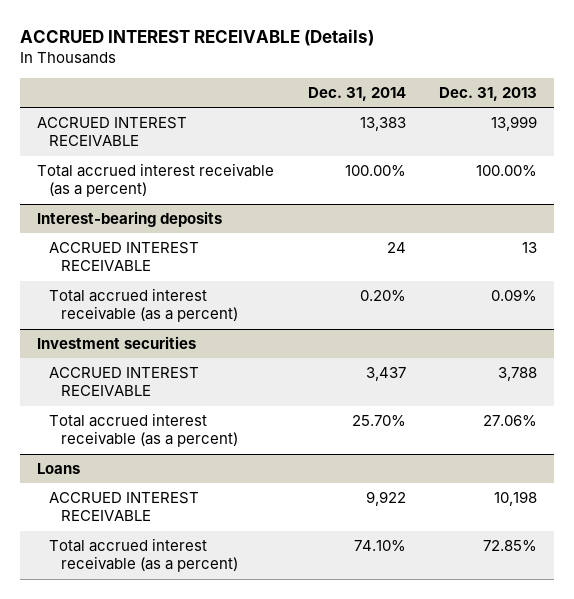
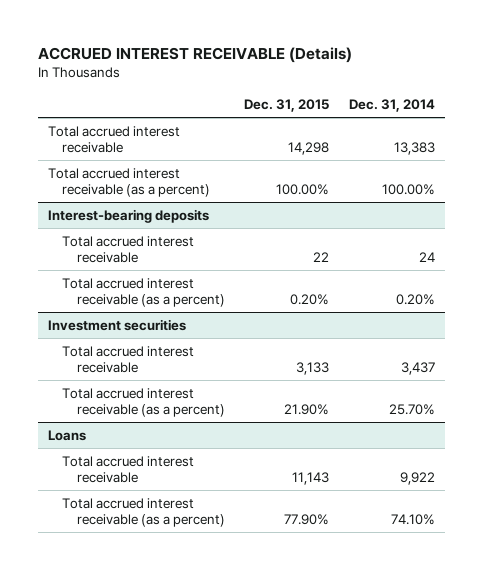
- | Dec. 31, 2014 | Dec. 31, 2013
+ | Dec. 31, 2015 | Dec. 31, 2014
- ACCRUED INTEREST RECEIVABLE | 13,383 | 13,999
+ Total accrued interest receivable | 14,298 | 13,383
@ Interest-bearing deposits
- ACCRUED INTEREST RECEIVABLE | 24 | 13
+ Total accrued interest receivable | 22 | 24
@ Investment securities
- ACCRUED INTEREST RECEIVABLE | 3,437 | 3,788
+ Total accrued interest receivable | 3,133 | 3,437
@ Loans
- ACCRUED INTEREST RECEIVABLE | 9,922 | 10,198
+ Total accrued interest receivable | 11,143 | 9,922

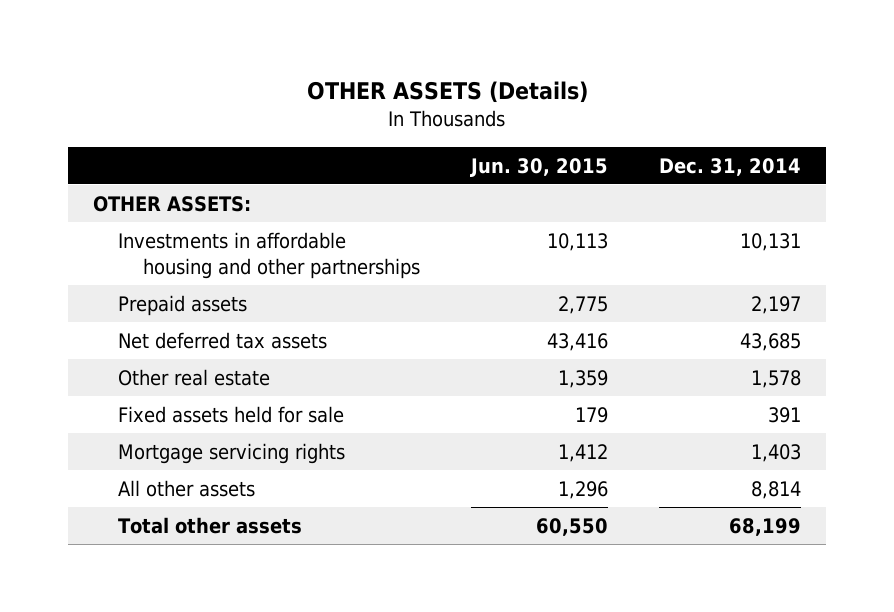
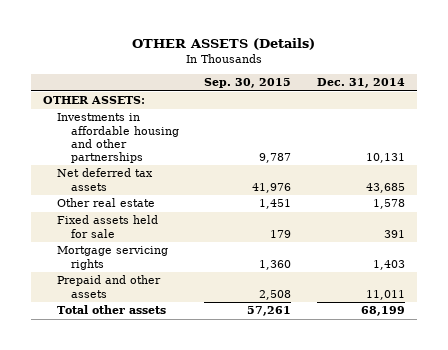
- | Jun. 30, 2015 | Dec. 31, 2014
+ | Sep. 30, 2015 | Dec. 31, 2014
- Prepaid assets | 2,775 | 2,197
- All other assets | 1,296 | 8,814
+ Prepaid and other assets | 2,508 | 11,011

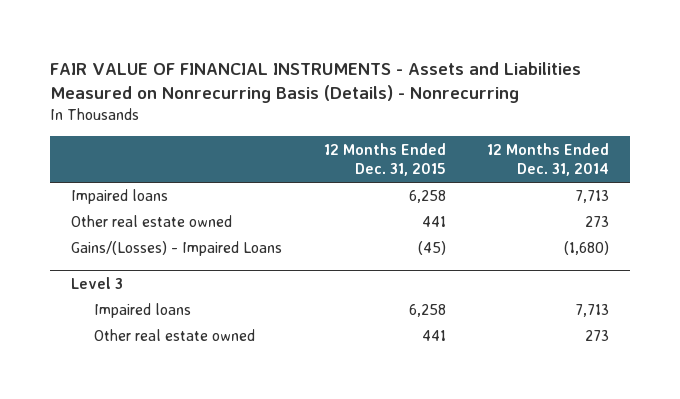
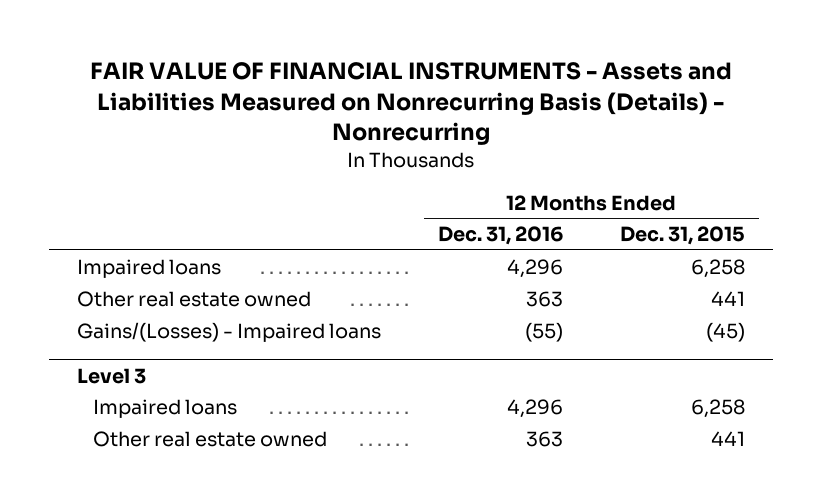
- | 12 Months Ended Dec. 31, 2015 | 12 Months Ended Dec. 31, 2014
+ | 12 Months Ended Dec. 31, 2016 | 12 Months Ended Dec. 31, 2015
- Gains/(Losses) - Impaired Loans | (45) | (1,680)
+ Gains/(Losses) - Impaired loans | (55) | (45)

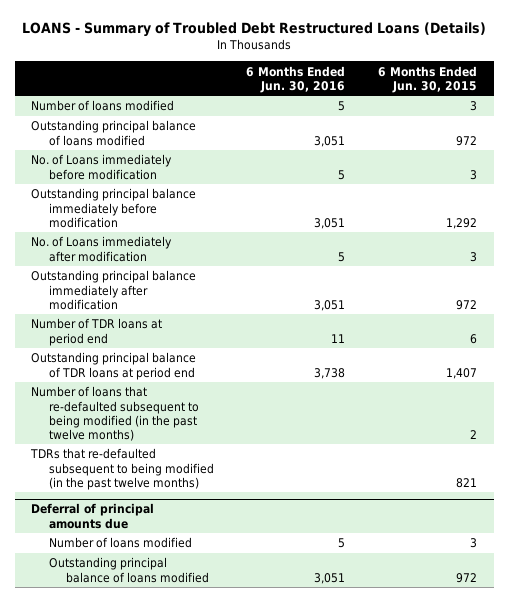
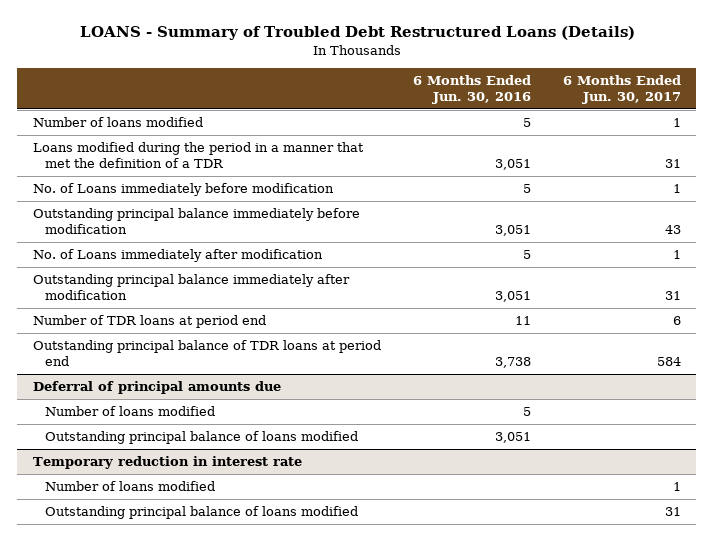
- | 6 Months Ended Jun. 30, 2016 | 6 Months Ended Jun. 30, 2015
+ | 6 Months Ended Jun. 30, 2016 | 6 Months Ended Jun. 30, 2017
- Outstanding principal balance of loans modified | 3,051 | 972
+ Loans modified during the period in a manner that met the definition of a TDR | 3,051 | 31
- Number of loans that re-defaulted subsequent to being modified (in the past twelve months) | | 2
- TDRs that re-defaulted subsequent to being modified (in the past twelve months) | | 821
+ Temporary reduction in interest rate
+ Number of loans modified | | 1
+ Outstanding principal balance of loans modified | | 31

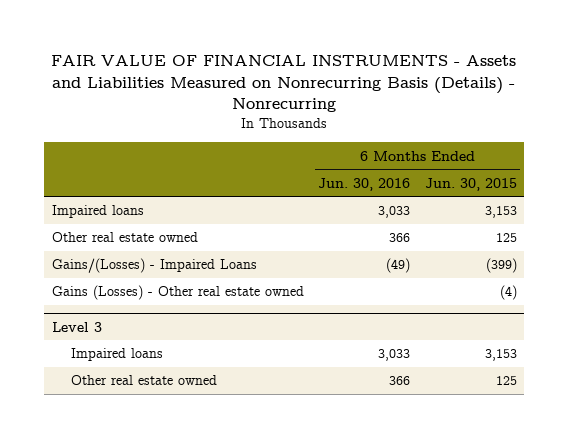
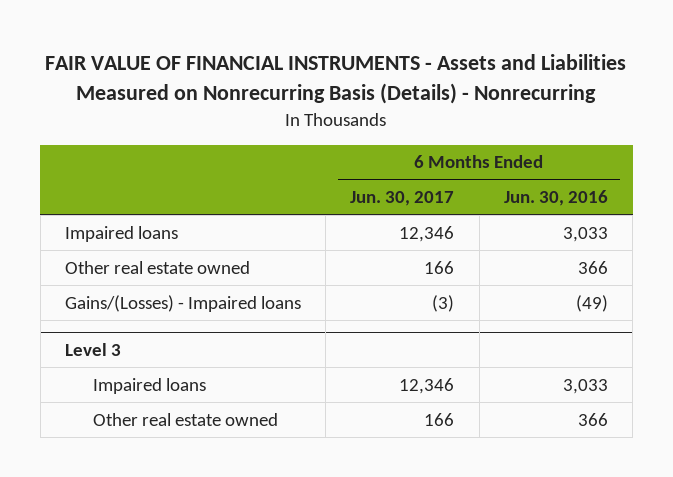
- | 6 Months Ended Jun. 30, 2016 | 6 Months Ended Jun. 30, 2015
+ | 6 Months Ended Jun. 30, 2017 | 6 Months Ended Jun. 30, 2016
- Gains/(Losses) - Impaired Loans | (49) | (399)
- Gains (Losses) - Other real estate owned | | (4)
+ Gains/(Losses) - Impaired loans | (3) | (49)

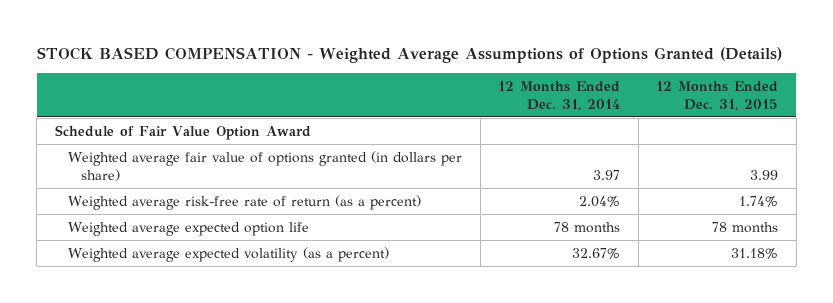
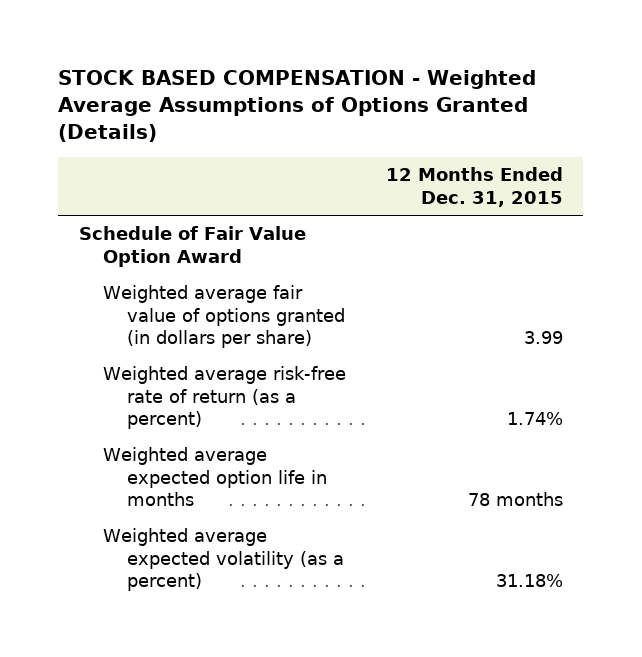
- | 12 Months Ended Dec. 31, 2014 | 12 Months Ended Dec. 31, 2015
+ | 12 Months Ended Dec. 31, 2015
- Weighted average expected option life | 78 months | 78 months
+ Weighted average expected option life in months | 78 months

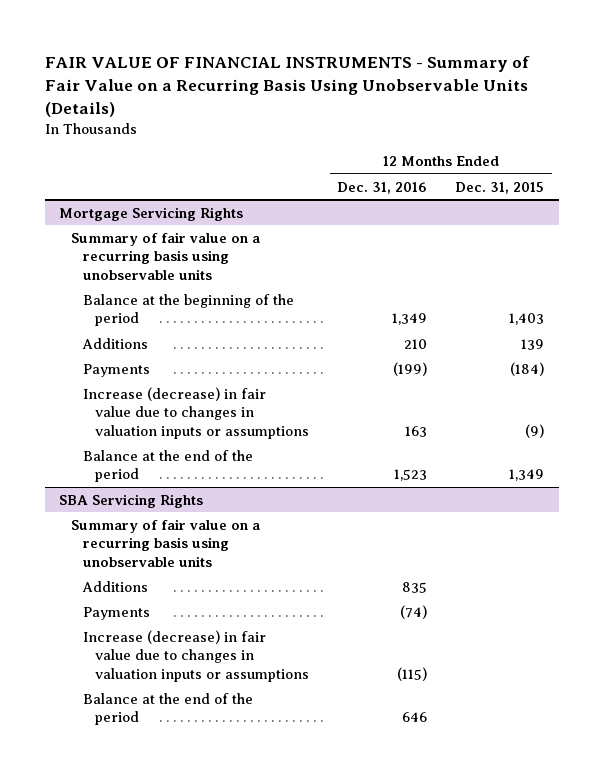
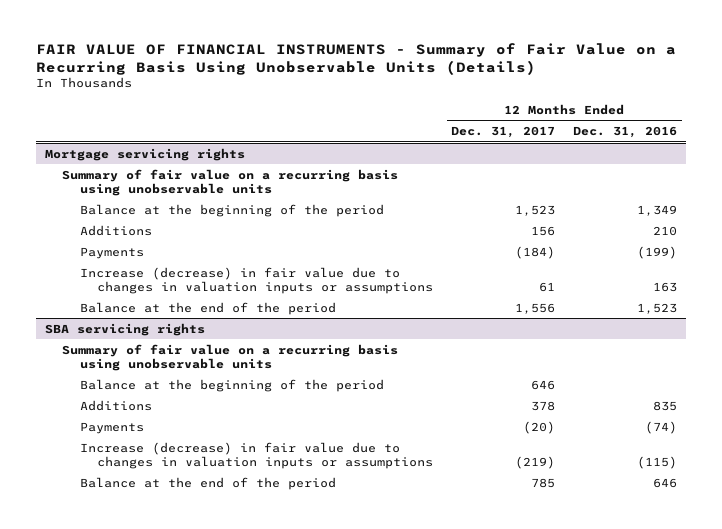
- | 12 Months Ended Dec. 31, 2016 | 12 Months Ended Dec. 31, 2015
+ | 12 Months Ended Dec. 31, 2017 | 12 Months Ended Dec. 31, 2016
- Mortgage Servicing Rights
+ Mortgage servicing rights
- SBA Servicing Rights
+ SBA servicing rights
+ Balance at the beginning of the period | 646 |

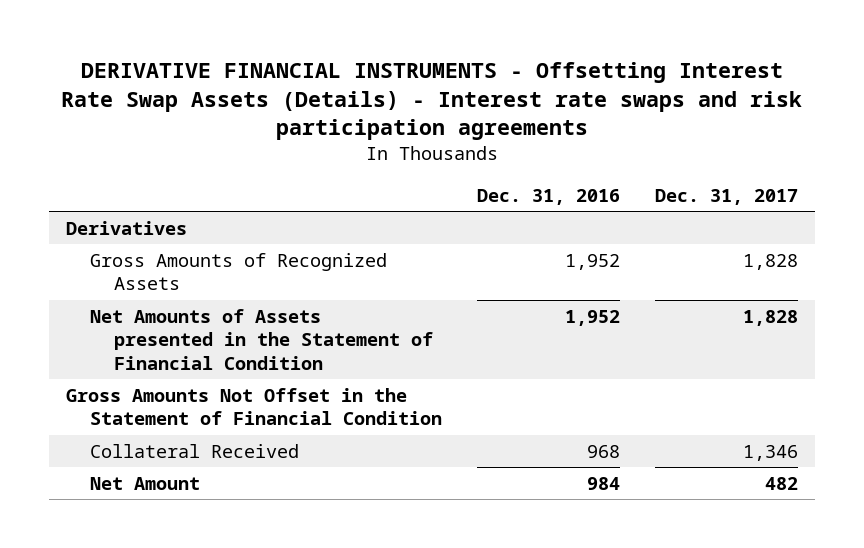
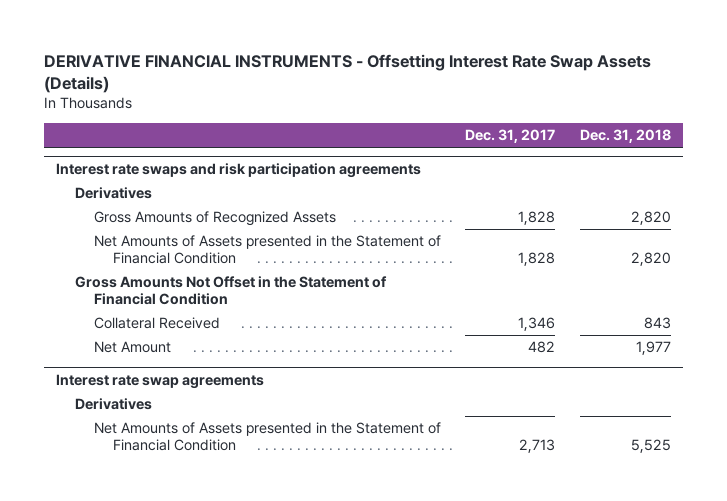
- DERIVATIVE FINANCIAL INSTRUMENTS - Offsetting Interest Rate Swap Assets (Details) - Interest rate swaps and risk participation agreements
+ DERIVATIVE FINANCIAL INSTRUMENTS - Offsetting Interest Rate Swap Assets (Details)
- | Dec. 31, 2016 | Dec. 31, 2017
+ | Dec. 31, 2017 | Dec. 31, 2018
+ Interest rate swaps and risk participation agreements
+ Interest rate swap agreements
+ Derivatives
+ Net Amounts of Assets presented in the Statement of Financial Condition | 2,713 | 5,525

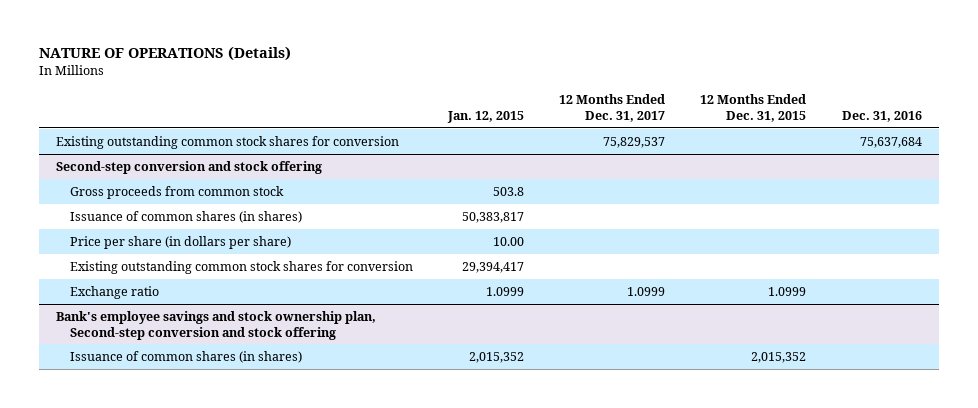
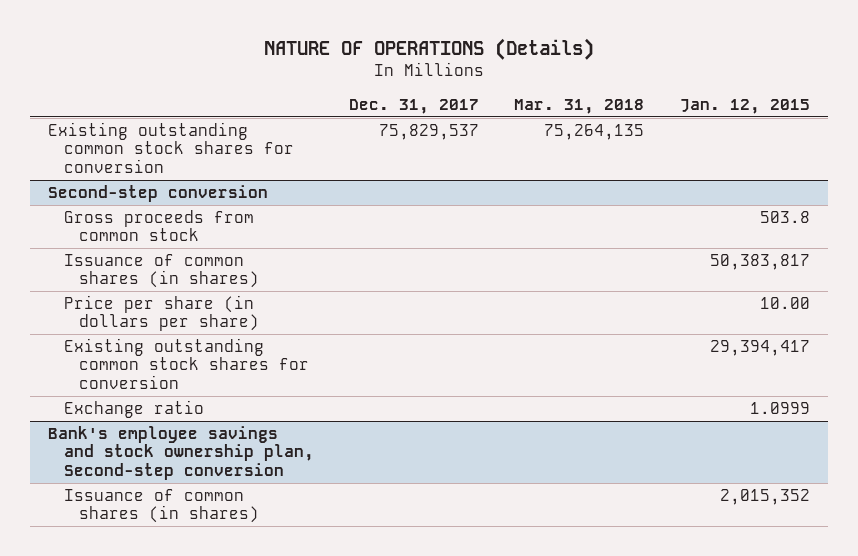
- | Jan. 12, 2015 | 12 Months Ended Dec. 31, 2017 | 12 Months Ended Dec. 31, 2015 | Dec. 31, 2016
+ | Dec. 31, 2017 | Mar. 31, 2018 | Jan. 12, 2015
- Second-step conversion and stock offering
+ Second-step conversion
- Bank's employee savings and stock ownership plan, Second-step conversion and stock offering
+ Bank's employee savings and stock ownership plan, Second-step conversion

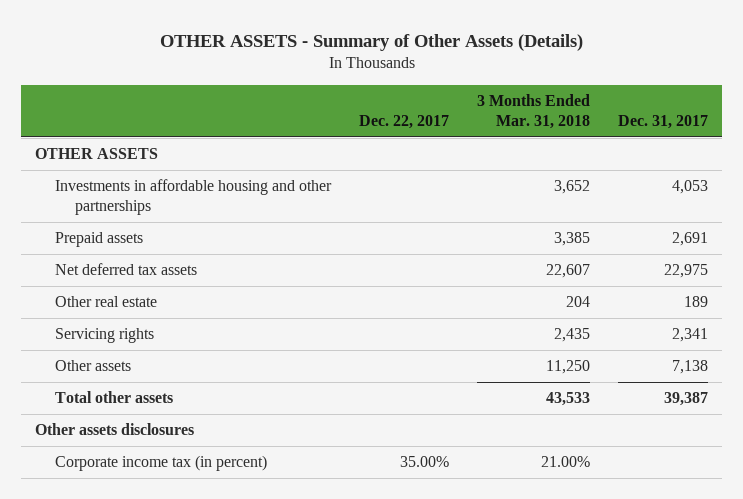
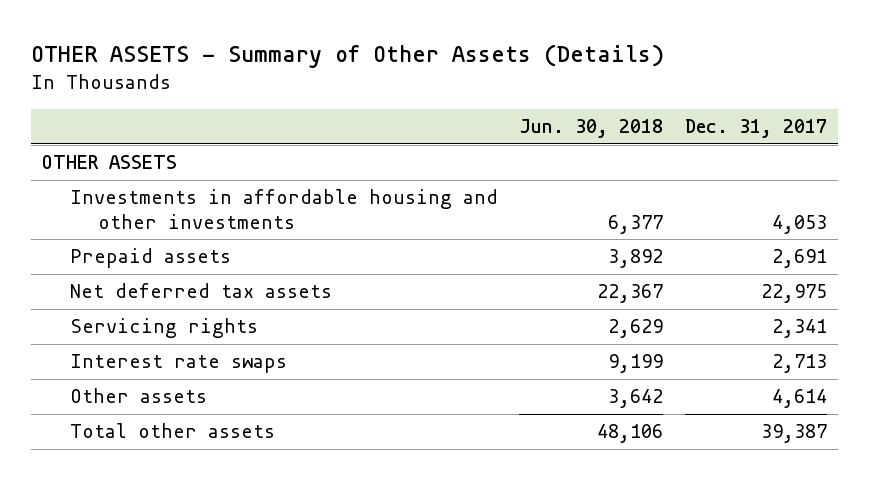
- | Dec. 22, 2017 | 3 Months Ended Mar. 31, 2018 | Dec. 31, 2017
+ | Jun. 30, 2018 | Dec. 31, 2017
- Investments in affordable housing and other partnerships | | 3,652 | 4,053
+ Investments in affordable housing and other investments | 6,377 | 4,053
- Other real estate | | 204 | 189
- Other assets | | 11,250 | 7,138
+ Interest rate swaps | 9,199 | 2,713
+ Other assets | 3,642 | 4,614
- Other assets disclosures
- Corporate income tax (in percent) | 35.00% | 21.00% |

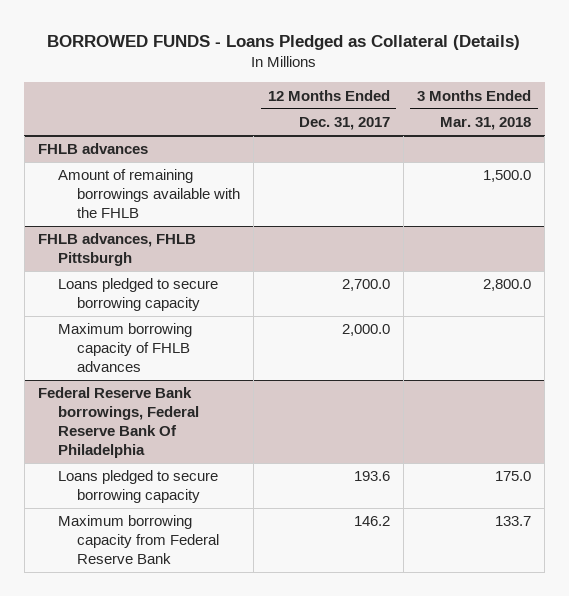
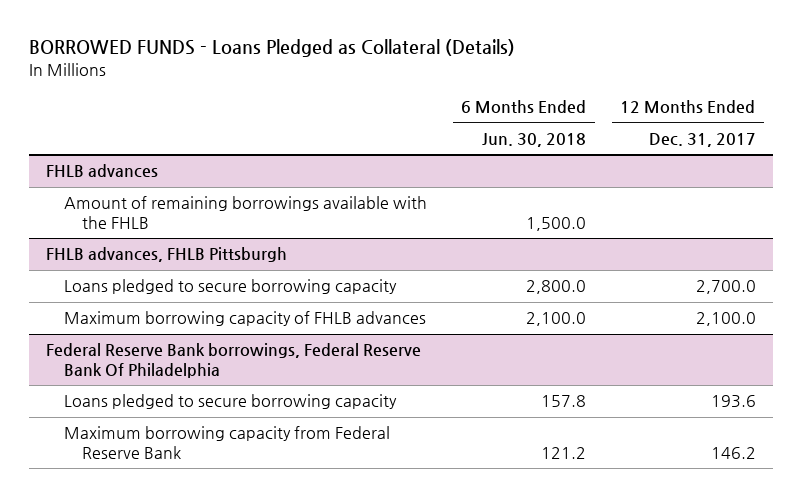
- | 12 Months Ended Dec. 31, 2017 | 3 Months Ended Mar. 31, 2018
+ | 6 Months Ended Jun. 30, 2018 | 12 Months Ended Dec. 31, 2017
@ FHLB advances, FHLB Pittsburgh
- Maximum borrowing capacity of FHLB advances | 2,000.0 |
+ Maximum borrowing capacity of FHLB advances | 2,100.0 | 2,100.0

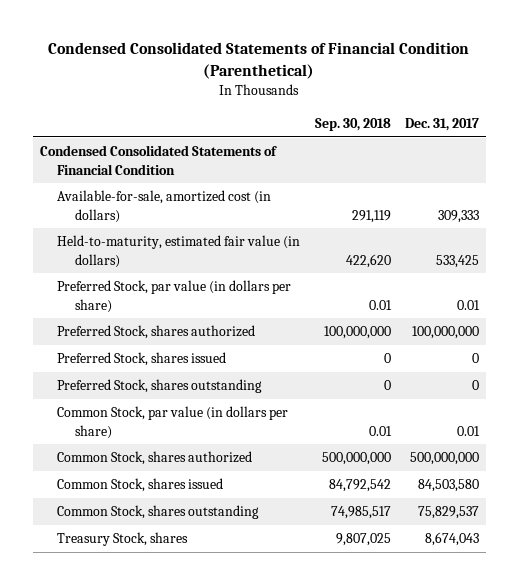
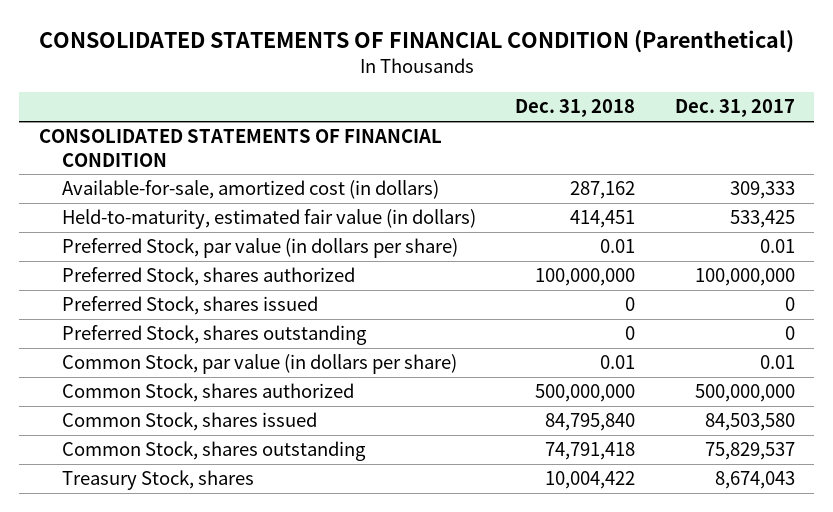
- Condensed Consolidated Statements of Financial Condition (Parenthetical)
+ CONSOLIDATED STATEMENTS OF FINANCIAL CONDITION (Parenthetical)
- | Sep. 30, 2018 | Dec. 31, 2017
+ | Dec. 31, 2018 | Dec. 31, 2017
- Condensed Consolidated Statements of Financial Condition
+ CONSOLIDATED STATEMENTS OF FINANCIAL CONDITION

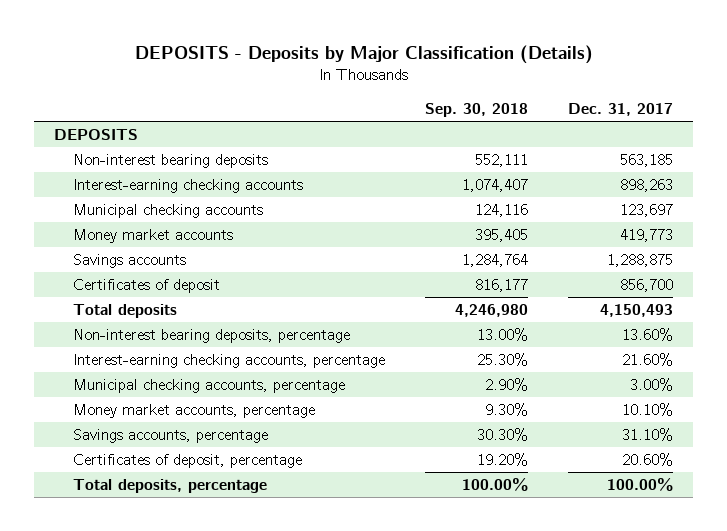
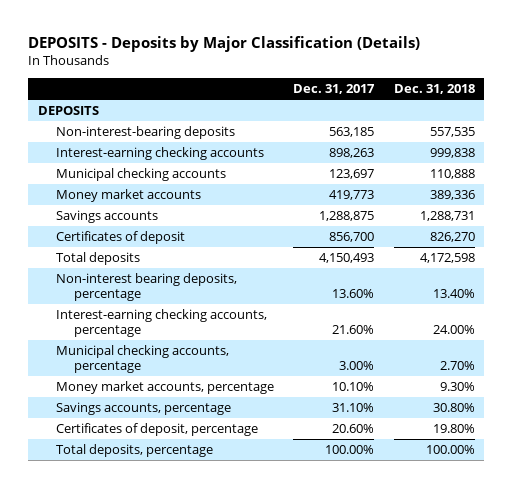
- | Sep. 30, 2018 | Dec. 31, 2017
+ | Dec. 31, 2017 | Dec. 31, 2018
- Non-interest bearing deposits | 552,111 | 563,185
+ Non-interest-bearing deposits | 563,185 | 557,535

